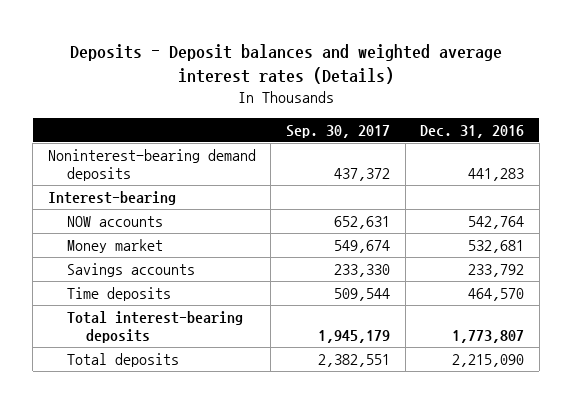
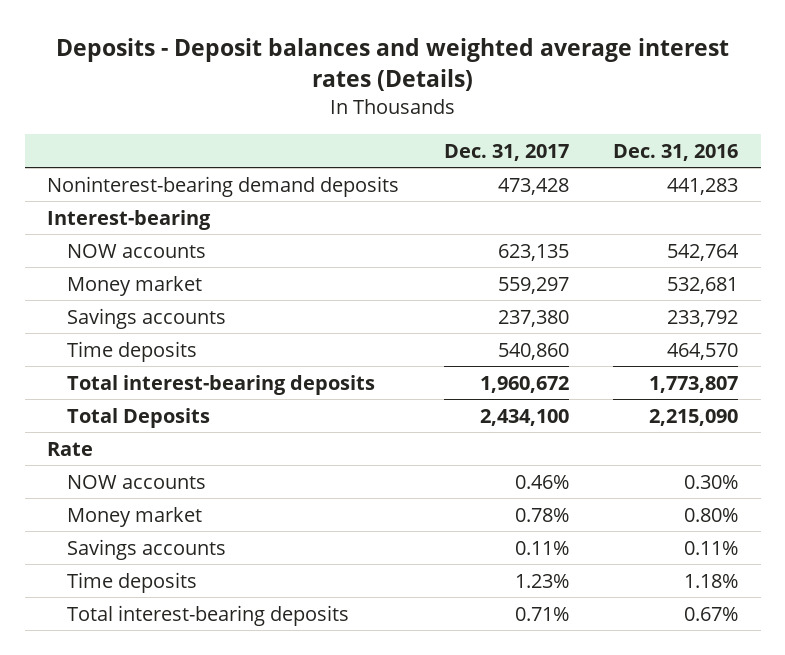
- | Sep. 30, 2017 | Dec. 31, 2016
+ | Dec. 31, 2017 | Dec. 31, 2016
- Total deposits | 2,382,551 | 2,215,090
+ Total Deposits | 2,434,100 | 2,215,090
+ Rate
+ NOW accounts | 0.46% | 0.30%
+ Money market | 0.78% | 0.80%
+ Savings accounts | 0.11% | 0.11%
+ Time deposits | 1.23% | 1.18%
+ Total interest-bearing deposits | 0.71% | 0.67%

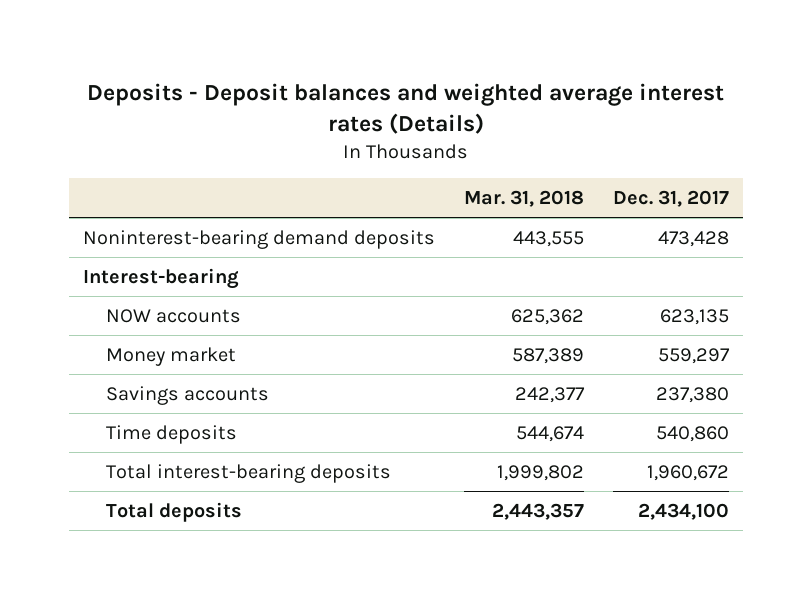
- | Dec. 31, 2017 | Dec. 31, 2016
+ | Mar. 31, 2018 | Dec. 31, 2017
- Total Deposits | 2,434,100 | 2,215,090
- Rate
- NOW accounts | 0.46% | 0.30%
- Money market | 0.78% | 0.80%
- Savings accounts | 0.11% | 0.11%
- Time deposits | 1.23% | 1.18%
- Total interest-bearing deposits | 0.71% | 0.67%
+ Total deposits | 2,443,357 | 2,434,100

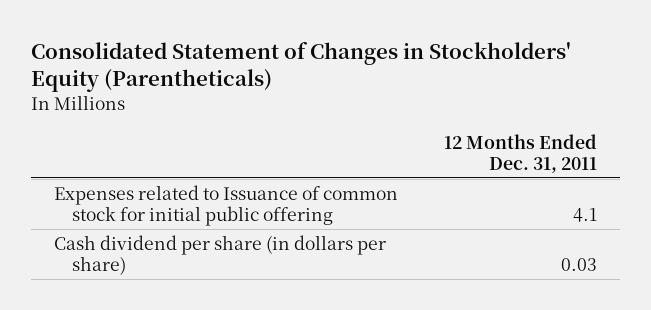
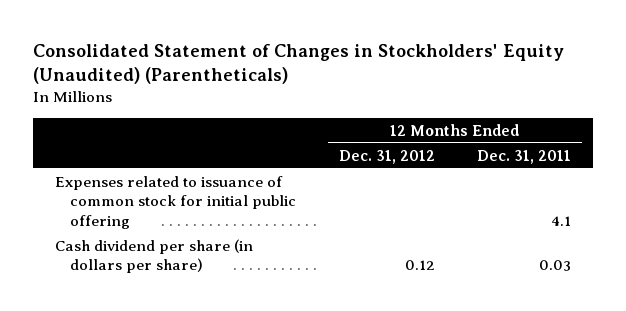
- Consolidated Statement of Changes in Stockholders' Equity (Parentheticals)
+ Consolidated Statement of Changes in Stockholders' Equity (Unaudited) (Parentheticals)
- | 12 Months Ended Dec. 31, 2011
+ | 12 Months Ended Dec. 31, 2012 | 12 Months Ended Dec. 31, 2011
- Expenses related to Issuance of common stock for initial public offering | 4.1
+ Expenses related to issuance of common stock for initial public offering | | 4.1

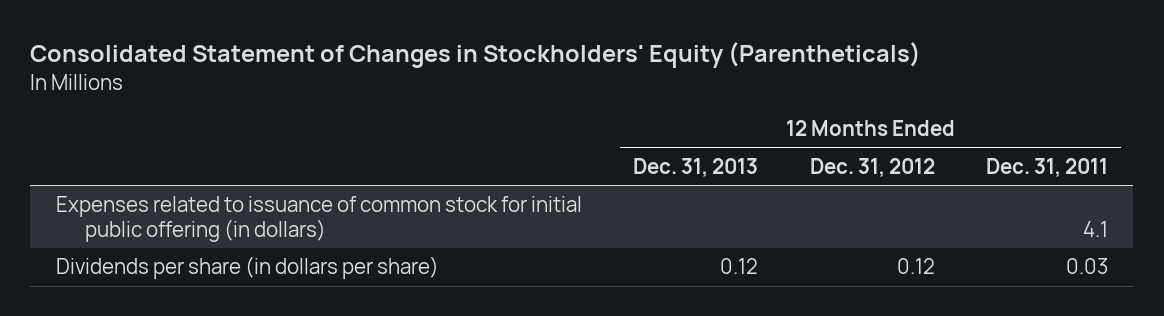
- Consolidated Statement of Changes in Stockholders' Equity (Unaudited) (Parentheticals)
+ Consolidated Statement of Changes in Stockholders' Equity (Parentheticals)
- | 12 Months Ended Dec. 31, 2012 | 12 Months Ended Dec. 31, 2011
+ | 12 Months Ended Dec. 31, 2013 | 12 Months Ended Dec. 31, 2012 | 12 Months Ended Dec. 31, 2011
- Expenses related to issuance of common stock for initial public offering | | 4.1
- Cash dividend per share (in dollars per share) | 0.12 | 0.03
+ Expenses related to issuance of common stock for initial public offering (in dollars) | | | 4.1
+ Dividends per share (in dollars per share) | 0.12 | 0.12 | 0.03

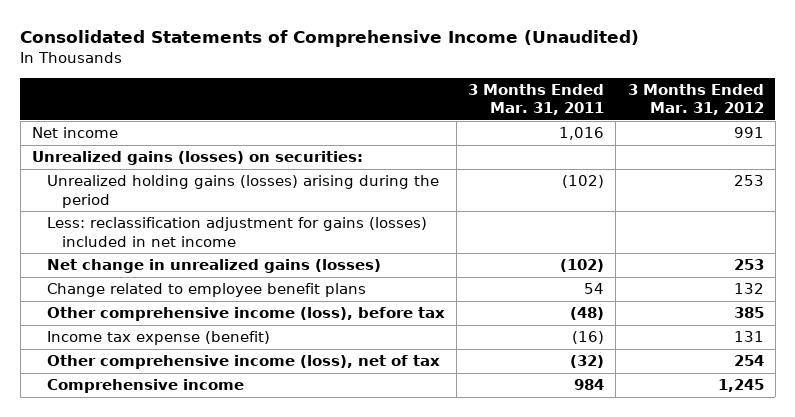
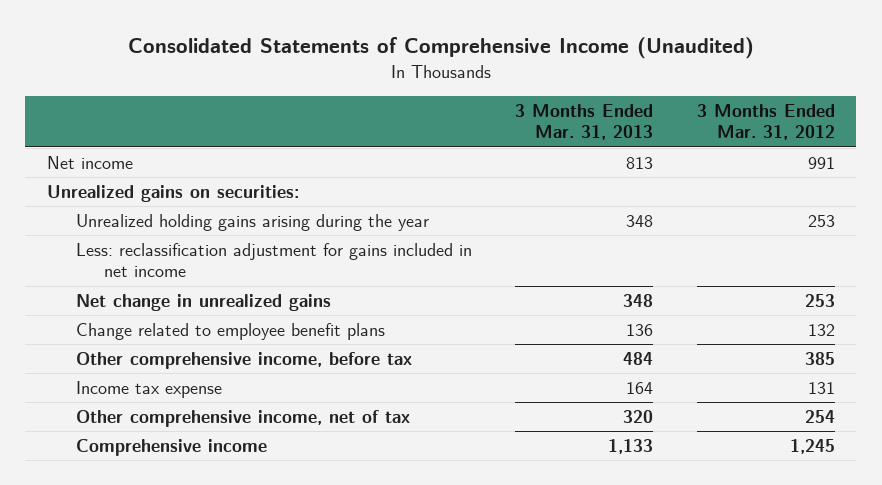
- | 3 Months Ended Mar. 31, 2011 | 3 Months Ended Mar. 31, 2012
+ | 3 Months Ended Mar. 31, 2013 | 3 Months Ended Mar. 31, 2012
- Unrealized gains (losses) on securities:
- Unrealized holding gains (losses) arising during the period | (102) | 253
- Less: reclassification adjustment for gains (losses) included in net income
- Net change in unrealized gains (losses) | (102) | 253
+ Unrealized gains on securities:
+ Unrealized holding gains arising during the year | 348 | 253
+ Less: reclassification adjustment for gains included in net income
+ Net change in unrealized gains | 348 | 253
- Other comprehensive income (loss), before tax | (48) | 385
- Income tax expense (benefit) | (16) | 131
- Other comprehensive income (loss), net of tax | (32) | 254
+ Other comprehensive income, before tax | 484 | 385
+ Income tax expense | 164 | 131
+ Other comprehensive income, net of tax | 320 | 254

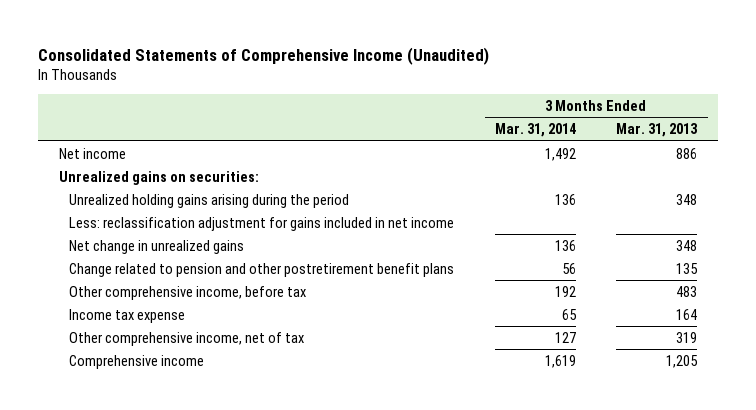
- | 3 Months Ended Mar. 31, 2013 | 3 Months Ended Mar. 31, 2012
+ | 3 Months Ended Mar. 31, 2014 | 3 Months Ended Mar. 31, 2013
- Net income | 813 | 991
+ Net income | 1,492 | 886
- Unrealized holding gains arising during the year | 348 | 253
+ Unrealized holding gains arising during the period | 136 | 348
- Change related to employee benefit plans | 136 | 132
- Other comprehensive income, before tax | 484 | 385
+ Change related to pension and other postretirement benefit plans | 56 | 135
+ Other comprehensive income, before tax | 192 | 483
- Other comprehensive income, net of tax | 320 | 254
- Comprehensive income | 1,133 | 1,245
+ Other comprehensive income, net of tax | 127 | 319
+ Comprehensive income | 1,619 | 1,205

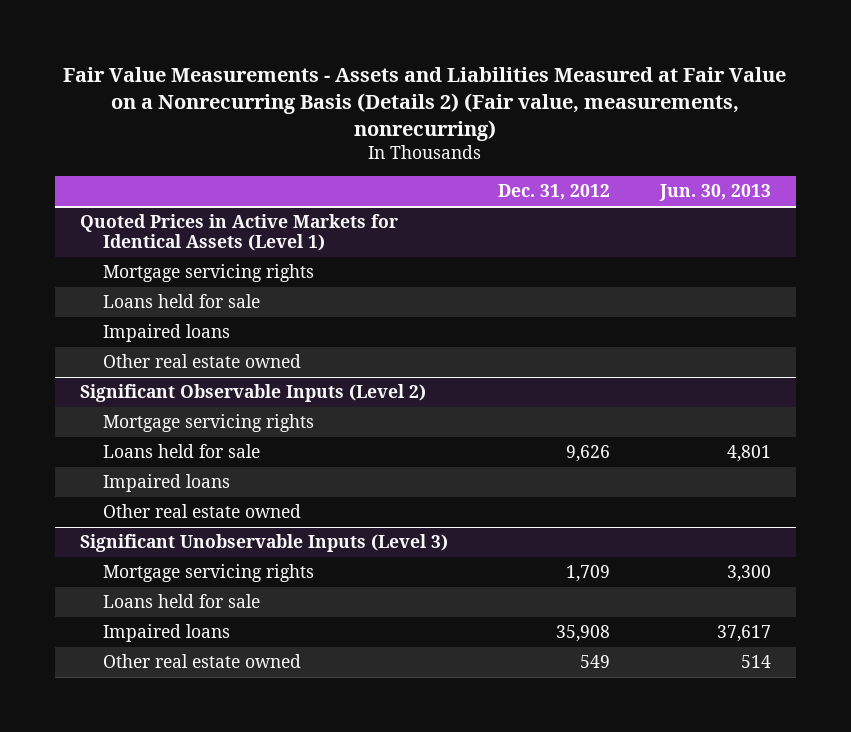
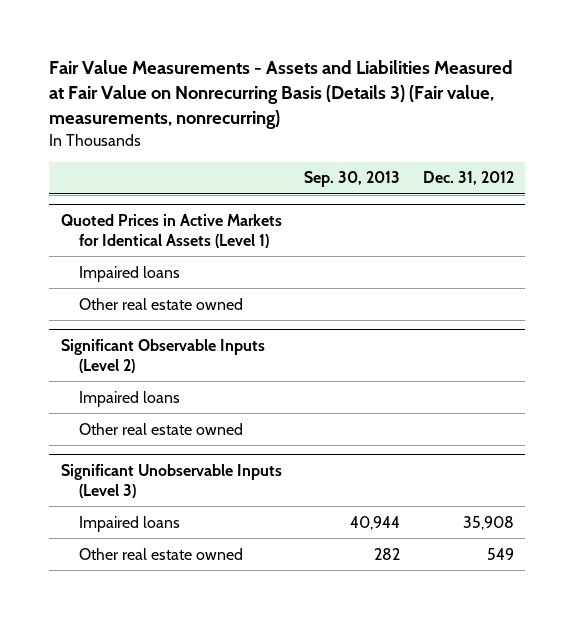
- Fair Value Measurements - Assets and Liabilities Measured at Fair Value on a Nonrecurring Basis (Details 2) (Fair value, measurements, nonrecurring)
+ Fair Value Measurements - Assets and Liabilities Measured at Fair Value on Nonrecurring Basis (Details 3) (Fair value, measurements, nonrecurring)
- | Dec. 31, 2012 | Jun. 30, 2013
+ | Sep. 30, 2013 | Dec. 31, 2012
@ Quoted Prices in Active Markets for Identical Assets (Level 1)
- Mortgage servicing rights
- Loans held for sale
@ Significant Observable Inputs (Level 2)
- Mortgage servicing rights
- Loans held for sale | 9,626 | 4,801
@ Significant Unobservable Inputs (Level 3)
- Mortgage servicing rights | 1,709 | 3,300
- Loans held for sale

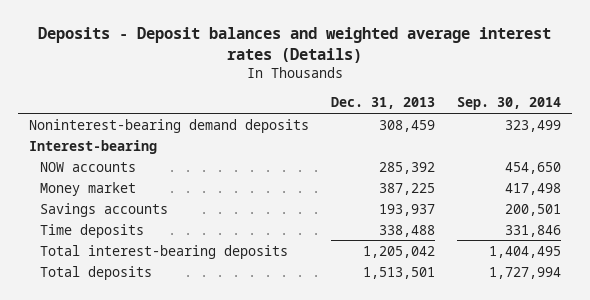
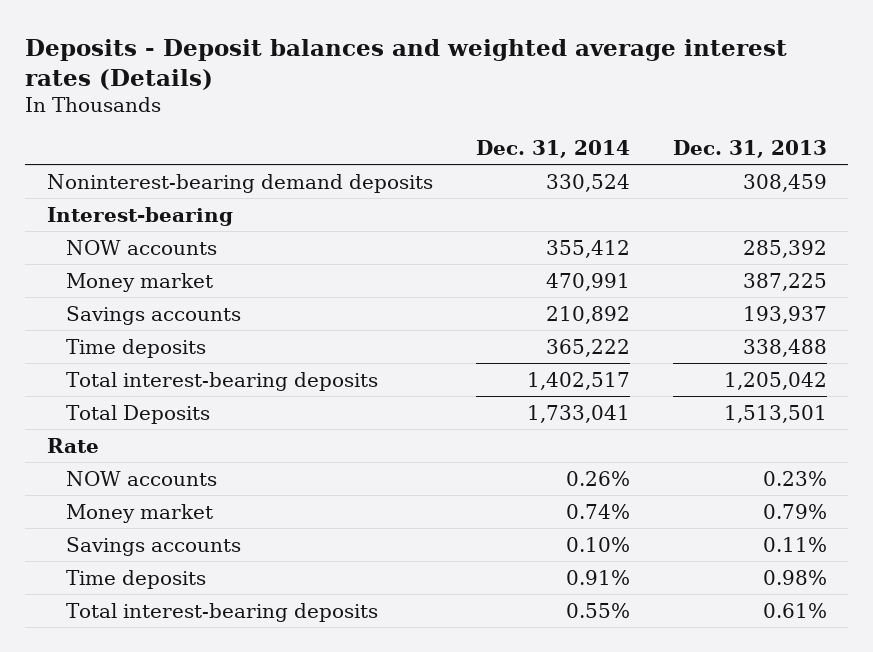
- | Dec. 31, 2013 | Sep. 30, 2014
+ | Dec. 31, 2014 | Dec. 31, 2013
- Total deposits | 1,513,501 | 1,727,994
+ Total Deposits | 1,733,041 | 1,513,501
+ Rate
+ NOW accounts | 0.26% | 0.23%
+ Money market | 0.74% | 0.79%
+ Savings accounts | 0.10% | 0.11%
+ Time deposits | 0.91% | 0.98%
+ Total interest-bearing deposits | 0.55% | 0.61%

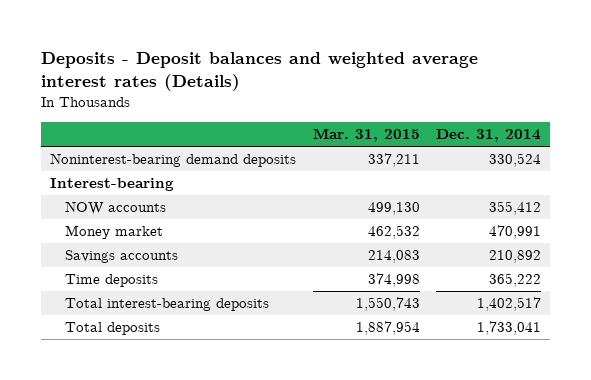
- | Dec. 31, 2014 | Dec. 31, 2013
+ | Mar. 31, 2015 | Dec. 31, 2014
- Total Deposits | 1,733,041 | 1,513,501
- Rate
- NOW accounts | 0.26% | 0.23%
- Money market | 0.74% | 0.79%
- Savings accounts | 0.10% | 0.11%
- Time deposits | 0.91% | 0.98%
- Total interest-bearing deposits | 0.55% | 0.61%
+ Total deposits | 1,887,954 | 1,733,041

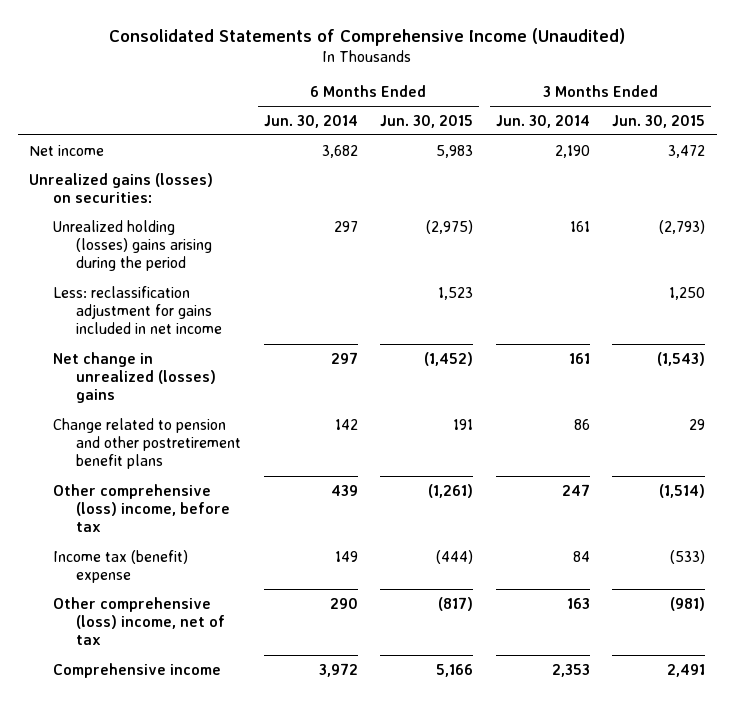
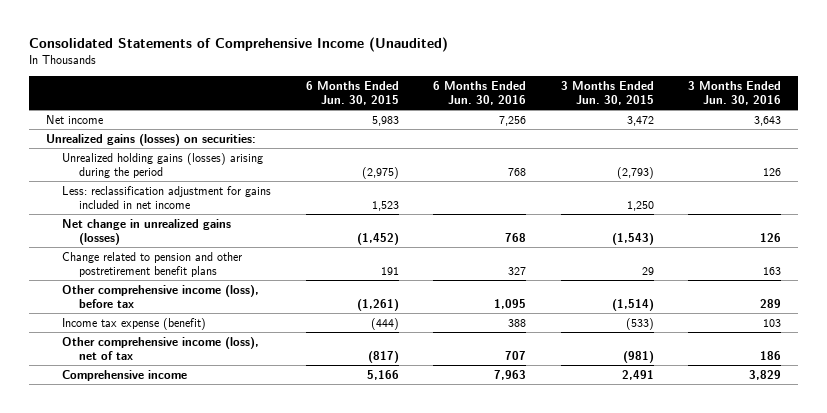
- | 6 Months Ended Jun. 30, 2014 | 6 Months Ended Jun. 30, 2015 | 3 Months Ended Jun. 30, 2014 | 3 Months Ended Jun. 30, 2015
+ | 6 Months Ended Jun. 30, 2015 | 6 Months Ended Jun. 30, 2016 | 3 Months Ended Jun. 30, 2015 | 3 Months Ended Jun. 30, 2016
- Unrealized holding (losses) gains arising during the period | 297 | (2,975) | 161 | (2,793)
+ Unrealized holding gains (losses) arising during the period | (2,975) | 768 | (2,793) | 126
- Net change in unrealized (losses) gains | 297 | (1,452) | 161 | (1,543)
+ Net change in unrealized gains (losses) | (1,452) | 768 | (1,543) | 126
- Other comprehensive (loss) income, before tax | 439 | (1,261) | 247 | (1,514)
- Income tax (benefit) expense | 149 | (444) | 84 | (533)
- Other comprehensive (loss) income, net of tax | 290 | (817) | 163 | (981)
+ Other comprehensive income (loss), before tax | (1,261) | 1,095 | (1,514) | 289
+ Income tax expense (benefit) | (444) | 388 | (533) | 103
+ Other comprehensive income (loss), net of tax | (817) | 707 | (981) | 186

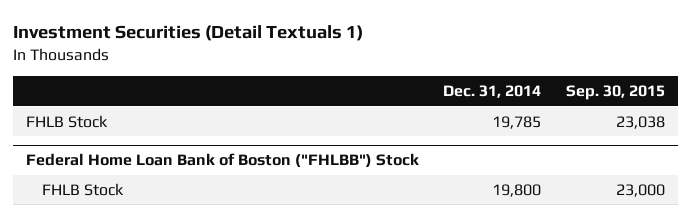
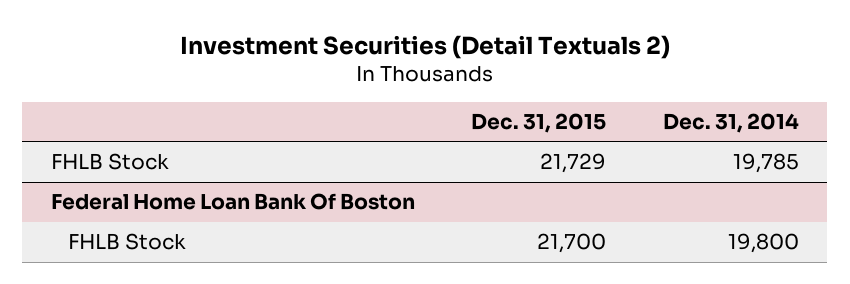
- Investment Securities (Detail Textuals 1)
+ Investment Securities (Detail Textuals 2)
- | Dec. 31, 2014 | Sep. 30, 2015
+ | Dec. 31, 2015 | Dec. 31, 2014
- Federal Home Loan Bank of Boston ("FHLBB") Stock
+ Federal Home Loan Bank Of Boston

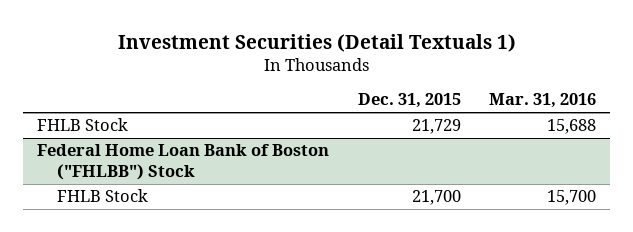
- Investment Securities (Detail Textuals 2)
+ Investment Securities (Detail Textuals 1)
- | Dec. 31, 2015 | Dec. 31, 2014
+ | Dec. 31, 2015 | Mar. 31, 2016
- Federal Home Loan Bank Of Boston
+ Federal Home Loan Bank of Boston ("FHLBB") Stock

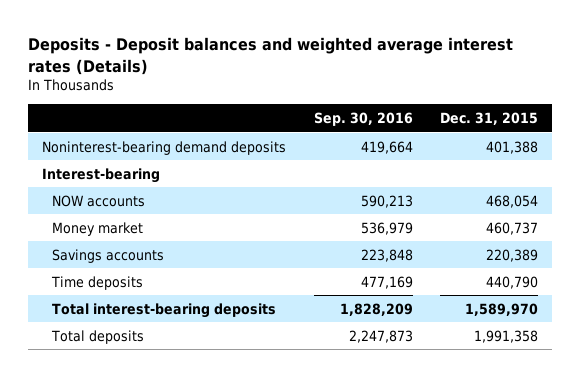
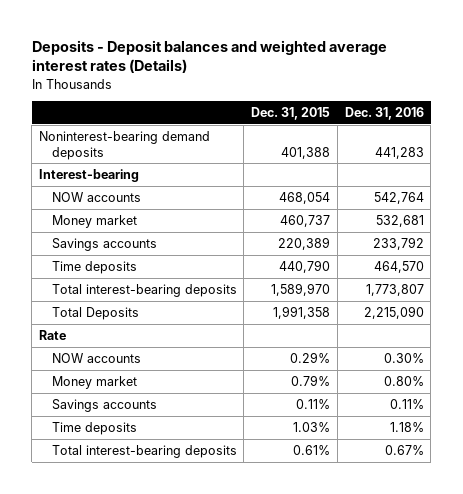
- | Sep. 30, 2016 | Dec. 31, 2015
+ | Dec. 31, 2015 | Dec. 31, 2016
- Total deposits | 2,247,873 | 1,991,358
+ Total Deposits | 1,991,358 | 2,215,090
+ Rate
+ NOW accounts | 0.29% | 0.30%
+ Money market | 0.79% | 0.80%
+ Savings accounts | 0.11% | 0.11%
+ Time deposits | 1.03% | 1.18%
+ Total interest-bearing deposits | 0.61% | 0.67%

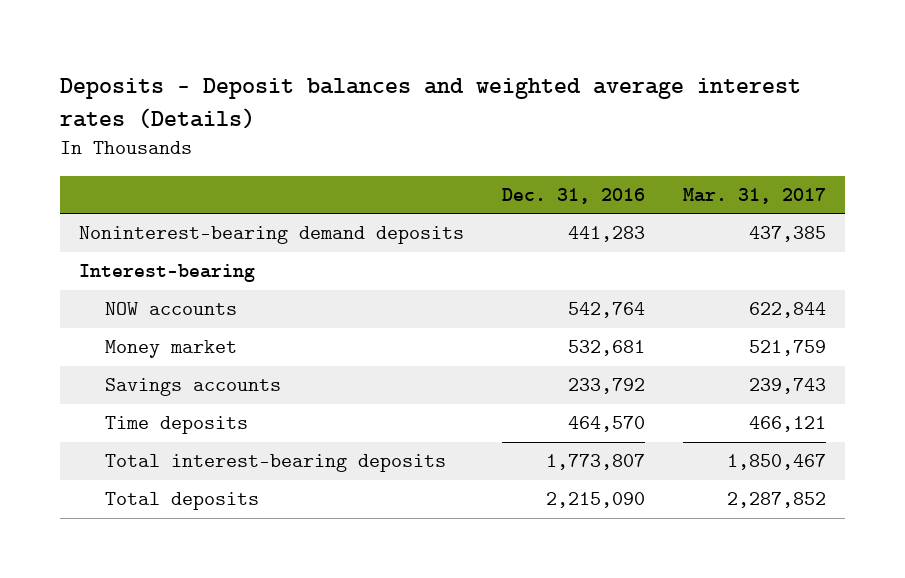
- | Dec. 31, 2015 | Dec. 31, 2016
+ | Dec. 31, 2016 | Mar. 31, 2017
- Total Deposits | 1,991,358 | 2,215,090
- Rate
- NOW accounts | 0.29% | 0.30%
- Money market | 0.79% | 0.80%
- Savings accounts | 0.11% | 0.11%
- Time deposits | 1.03% | 1.18%
- Total interest-bearing deposits | 0.61% | 0.67%
+ Total deposits | 2,215,090 | 2,287,852

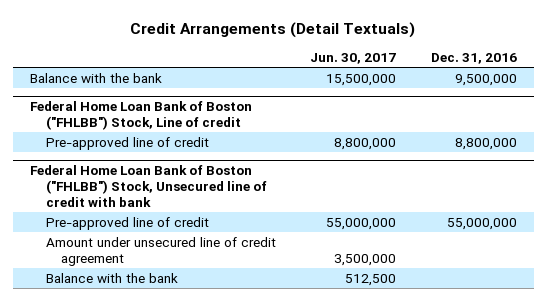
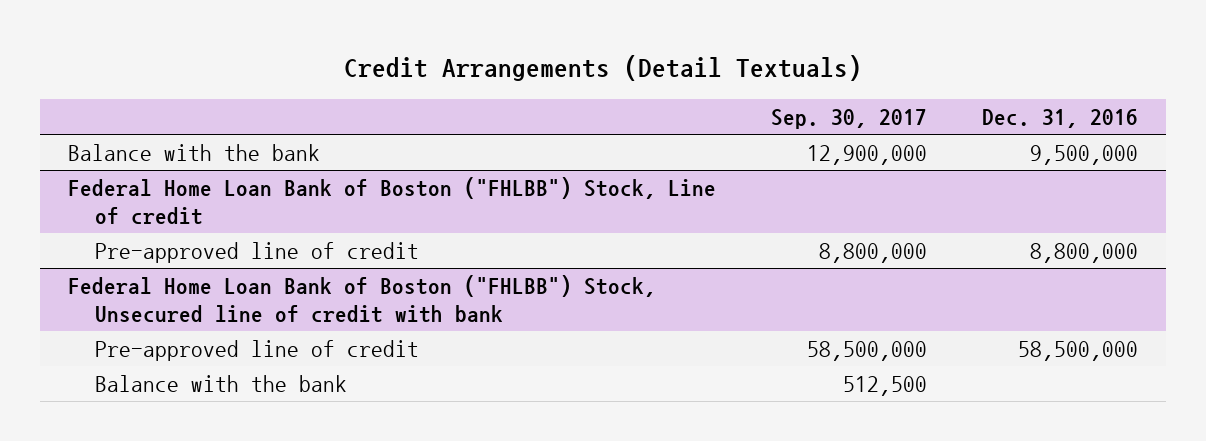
- | Jun. 30, 2017 | Dec. 31, 2016
+ | Sep. 30, 2017 | Dec. 31, 2016
@ Federal Home Loan Bank of Boston ("FHLBB") Stock, Unsecured line of credit with bank
- Pre-approved line of credit | 55,000,000 | 55,000,000
- Amount under unsecured line of credit agreement | 3,500,000 |
+ Pre-approved line of credit | 58,500,000 | 58,500,000

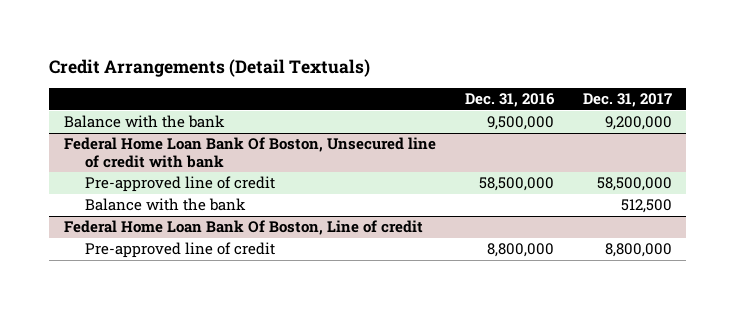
- | Sep. 30, 2017 | Dec. 31, 2016
+ | Dec. 31, 2016 | Dec. 31, 2017
- Federal Home Loan Bank of Boston ("FHLBB") Stock, Line of credit
- Pre-approved line of credit | 8,800,000 | 8,800,000
- Federal Home Loan Bank of Boston ("FHLBB") Stock, Unsecured line of credit with bank
+ Federal Home Loan Bank Of Boston, Unsecured line of credit with bank
+ Federal Home Loan Bank Of Boston, Line of credit
+ Pre-approved line of credit | 8,800,000 | 8,800,000

